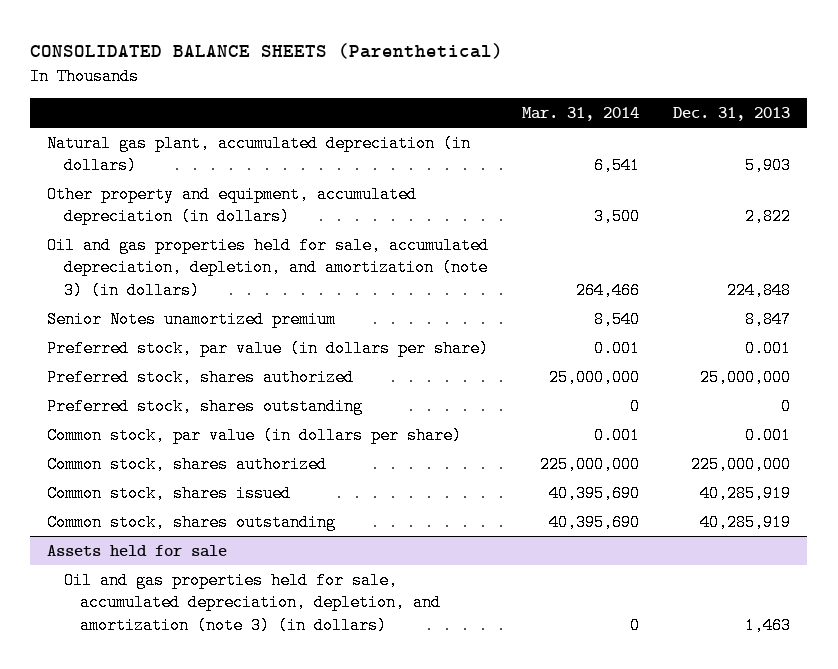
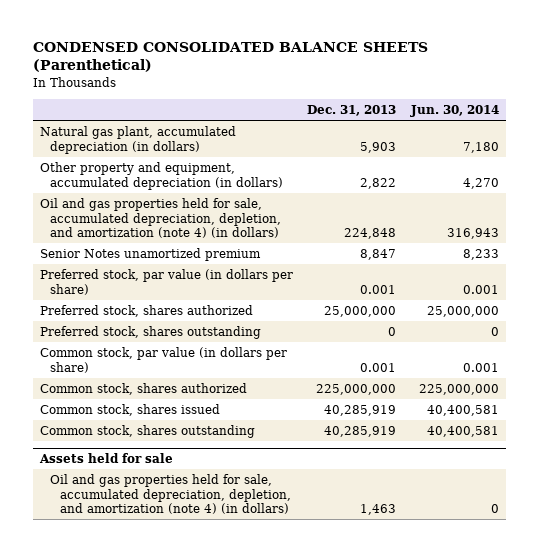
- CONSOLIDATED BALANCE SHEETS (Parenthetical)
+ CONDENSED CONSOLIDATED BALANCE SHEETS (Parenthetical)
- | Mar. 31, 2014 | Dec. 31, 2013
+ | Dec. 31, 2013 | Jun. 30, 2014
- Oil and gas properties held for sale, accumulated depreciation, depletion, and amortization (note 3) (in dollars) | 264,466 | 224,848
+ Oil and gas properties held for sale, accumulated depreciation, depletion, and amortization (note 4) (in dollars) | 224,848 | 316,943
@ Assets held for sale
- Oil and gas properties held for sale, accumulated depreciation, depletion, and amortization (note 3) (in dollars) | 0 | 1,463
+ Oil and gas properties held for sale, accumulated depreciation, depletion, and amortization (note 4) (in dollars) | 1,463 | 0

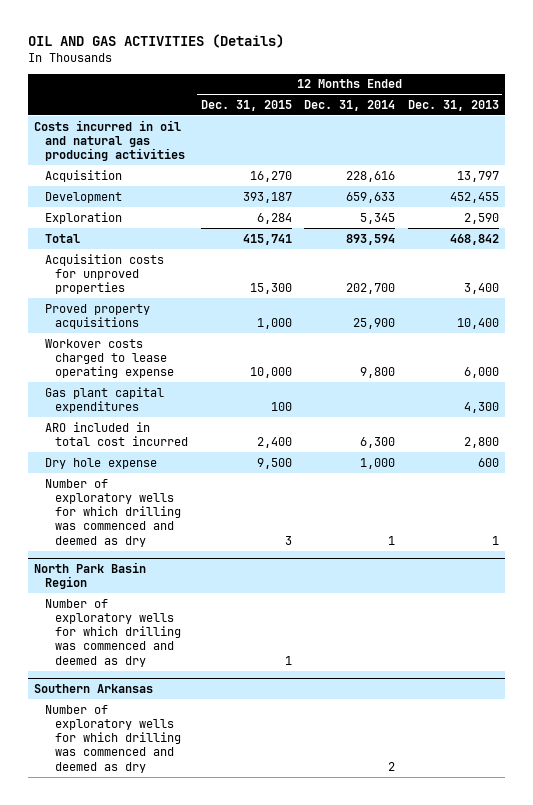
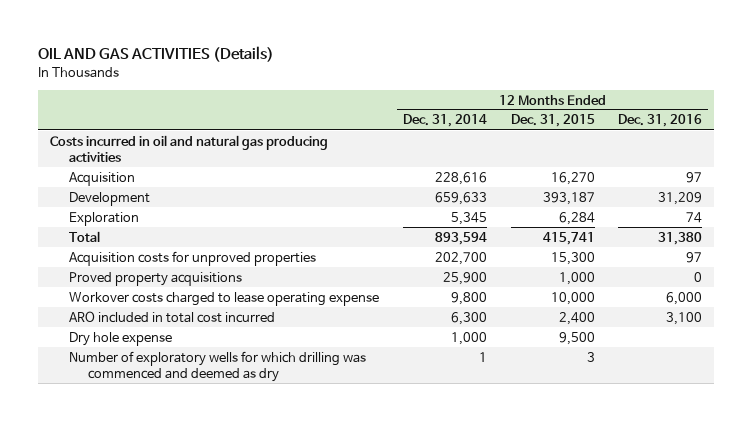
- | 12 Months Ended Dec. 31, 2015 | 12 Months Ended Dec. 31, 2014 | 12 Months Ended Dec. 31, 2013
+ | 12 Months Ended Dec. 31, 2014 | 12 Months Ended Dec. 31, 2015 | 12 Months Ended Dec. 31, 2016
- Gas plant capital expenditures | 100 | | 4,300
- North Park Basin Region
- Number of exploratory wells for which drilling was commenced and deemed as dry | 1 | |
- Southern Arkansas
- Number of exploratory wells for which drilling was commenced and deemed as dry | | 2 |

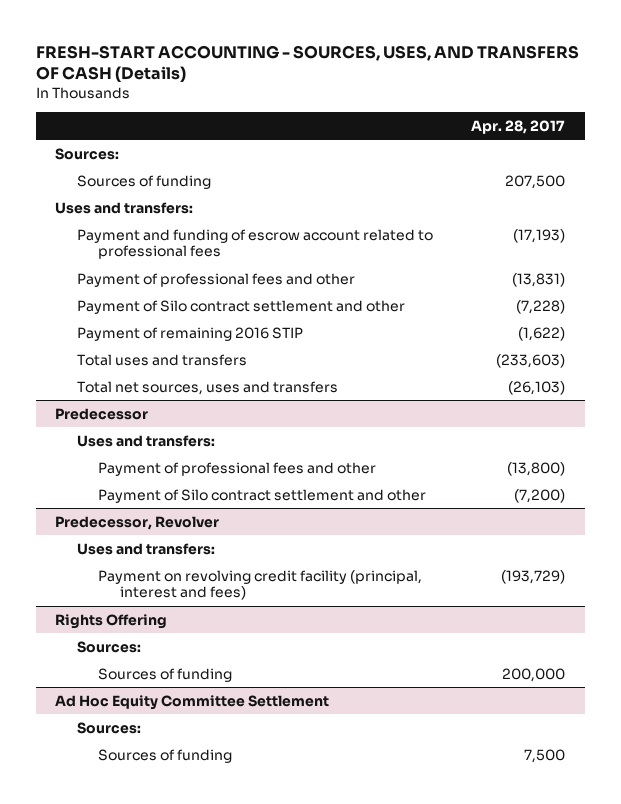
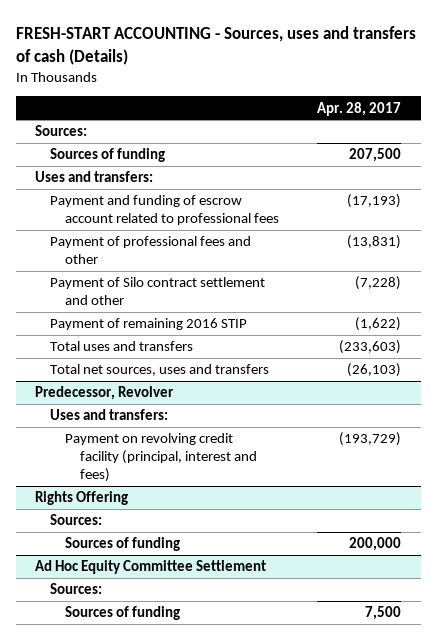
- FRESH-START ACCOUNTING - SOURCES, USES, AND TRANSFERS OF CASH (Details)
+ FRESH-START ACCOUNTING - Sources, uses and transfers of cash (Details)
- Predecessor
- Uses and transfers:
- Payment of professional fees and other | (13,800)
- Payment of Silo contract settlement and other | (7,200)

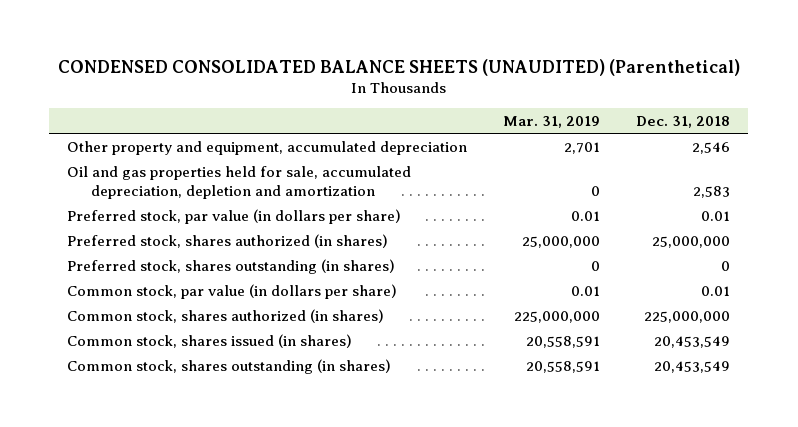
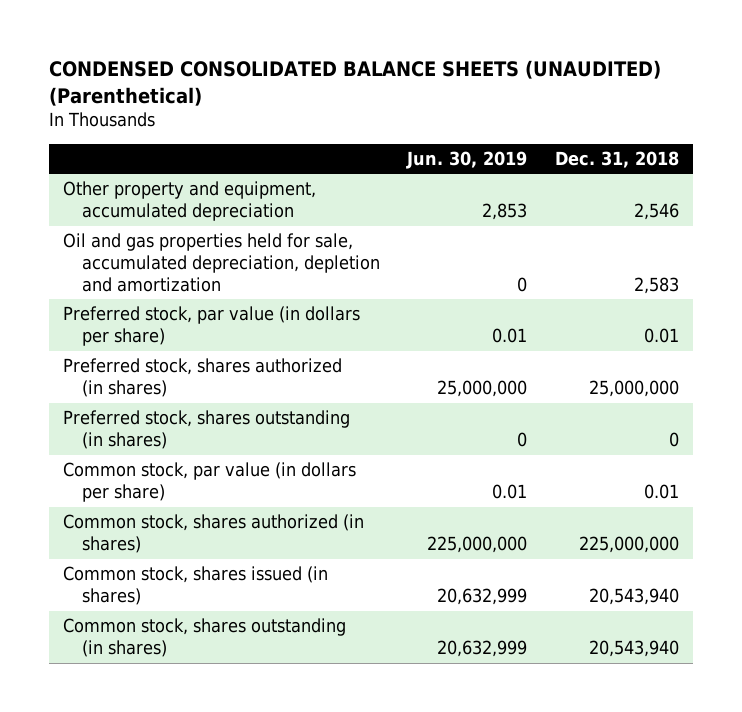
- | Mar. 31, 2019 | Dec. 31, 2018
+ | Jun. 30, 2019 | Dec. 31, 2018
- Common stock, shares issued (in shares) | 20,558,591 | 20,453,549
- Common stock, shares outstanding (in shares) | 20,558,591 | 20,453,549
+ Common stock, shares issued (in shares) | 20,632,999 | 20,543,940
+ Common stock, shares outstanding (in shares) | 20,632,999 | 20,543,940

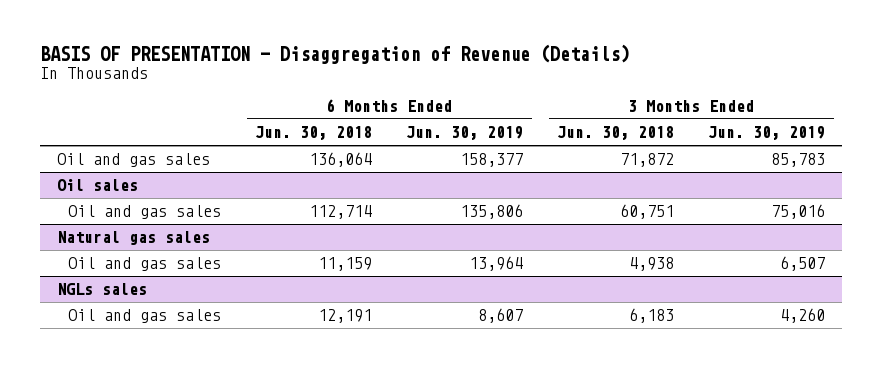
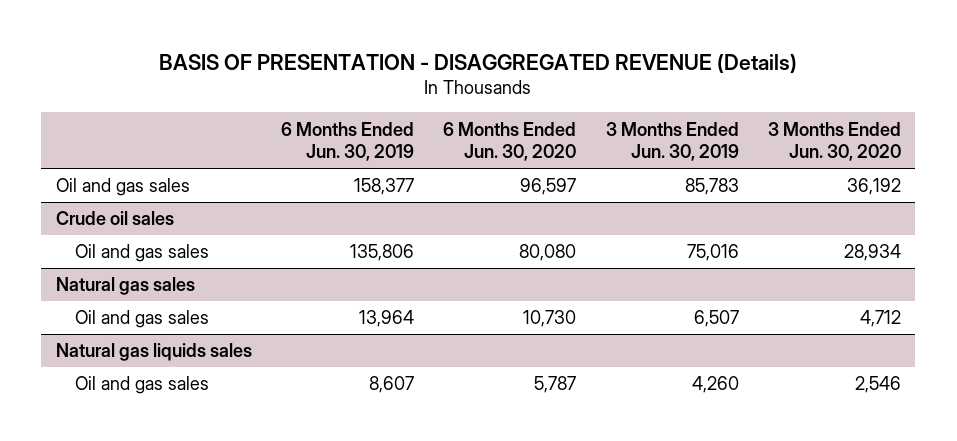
- BASIS OF PRESENTATION - Disaggregation of Revenue (Details)
+ BASIS OF PRESENTATION - DISAGGREGATED REVENUE (Details)
- | 6 Months Ended Jun. 30, 2018 | 6 Months Ended Jun. 30, 2019 | 3 Months Ended Jun. 30, 2018 | 3 Months Ended Jun. 30, 2019
+ | 6 Months Ended Jun. 30, 2019 | 6 Months Ended Jun. 30, 2020 | 3 Months Ended Jun. 30, 2019 | 3 Months Ended Jun. 30, 2020
- Oil sales
+ Crude oil sales
- NGLs sales
+ Natural gas liquids sales

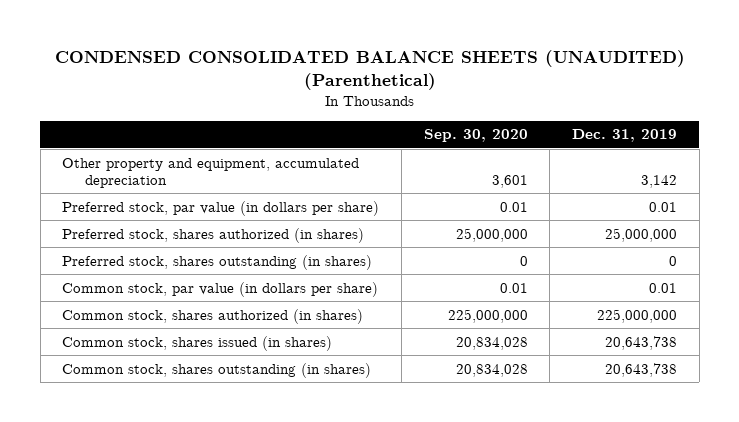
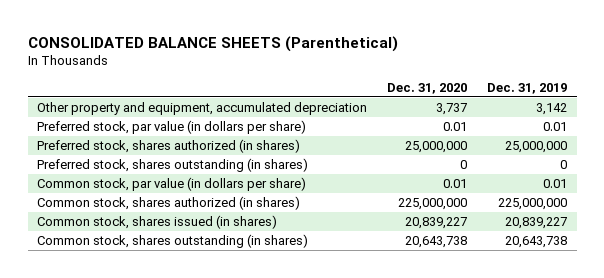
- CONDENSED CONSOLIDATED BALANCE SHEETS (UNAUDITED) (Parenthetical)
+ CONSOLIDATED BALANCE SHEETS (Parenthetical)
- | Sep. 30, 2020 | Dec. 31, 2019
+ | Dec. 31, 2020 | Dec. 31, 2019
- Common stock, shares issued (in shares) | 20,834,028 | 20,643,738
+ Common stock, shares issued (in shares) | 20,839,227 | 20,839,227

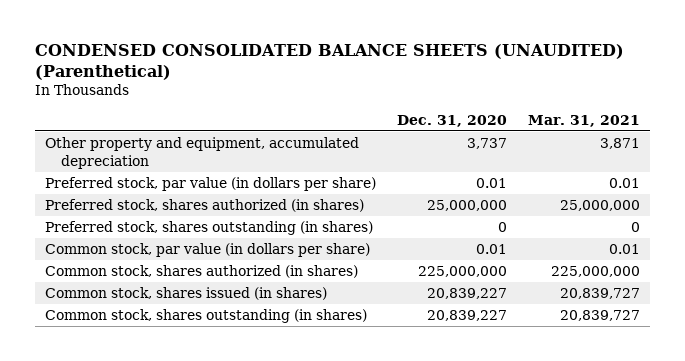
- CONSOLIDATED BALANCE SHEETS (Parenthetical)
+ CONDENSED CONSOLIDATED BALANCE SHEETS (UNAUDITED) (Parenthetical)
- | Dec. 31, 2020 | Dec. 31, 2019
+ | Dec. 31, 2020 | Mar. 31, 2021
- Common stock, shares outstanding (in shares) | 20,643,738 | 20,643,738
+ Common stock, shares outstanding (in shares) | 20,839,227 | 20,839,727

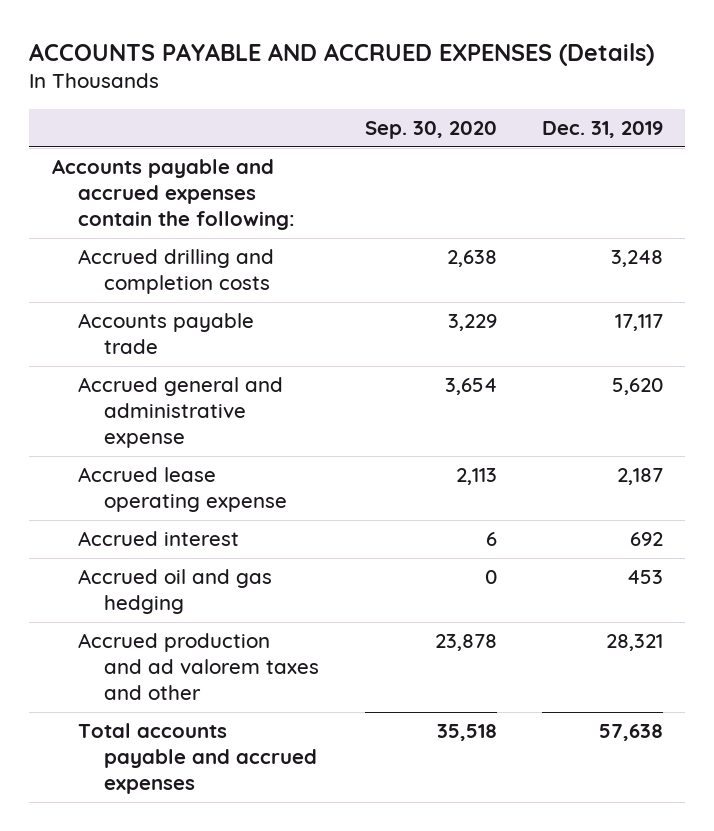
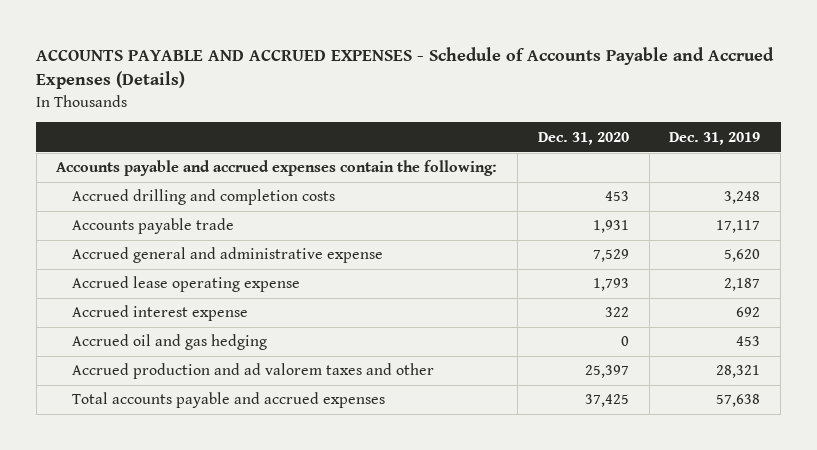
- ACCOUNTS PAYABLE AND ACCRUED EXPENSES (Details)
+ ACCOUNTS PAYABLE AND ACCRUED EXPENSES - Schedule of Accounts Payable and Accrued Expenses (Details)
- | Sep. 30, 2020 | Dec. 31, 2019
+ | Dec. 31, 2020 | Dec. 31, 2019
- Accrued interest | 6 | 692
+ Accrued interest expense | 322 | 692

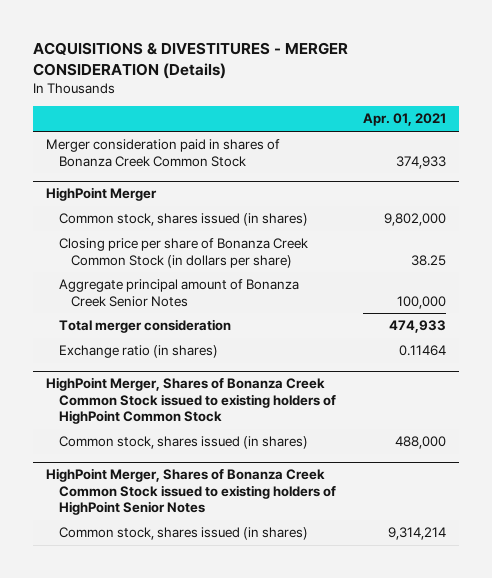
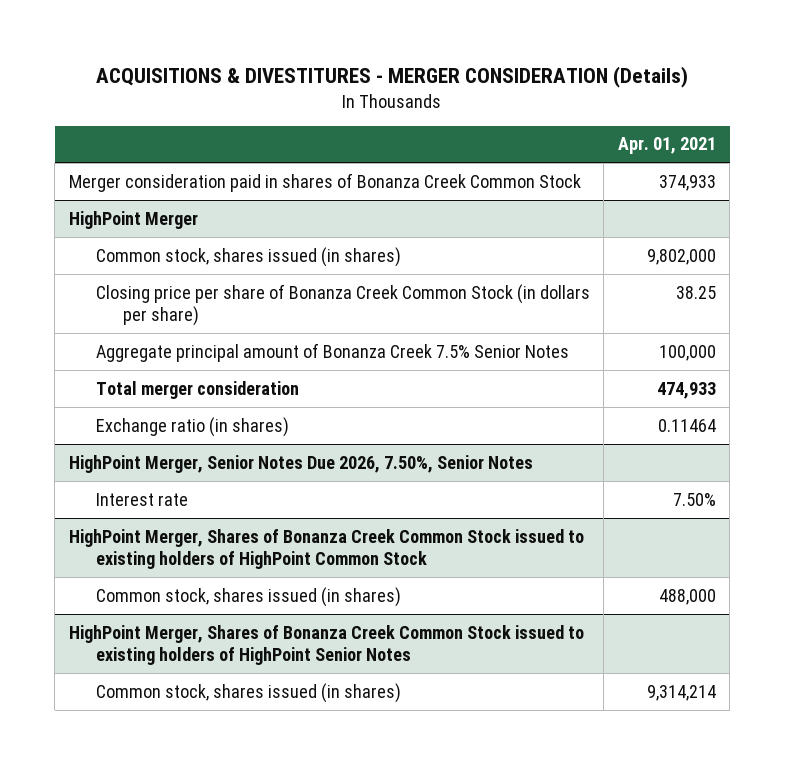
@ HighPoint Merger
- Aggregate principal amount of Bonanza Creek Senior Notes | 100,000
+ Aggregate principal amount of Bonanza Creek 7.5% Senior Notes | 100,000
+ HighPoint Merger, Senior Notes Due 2026, 7.50%, Senior Notes
+ Interest rate | 7.50%

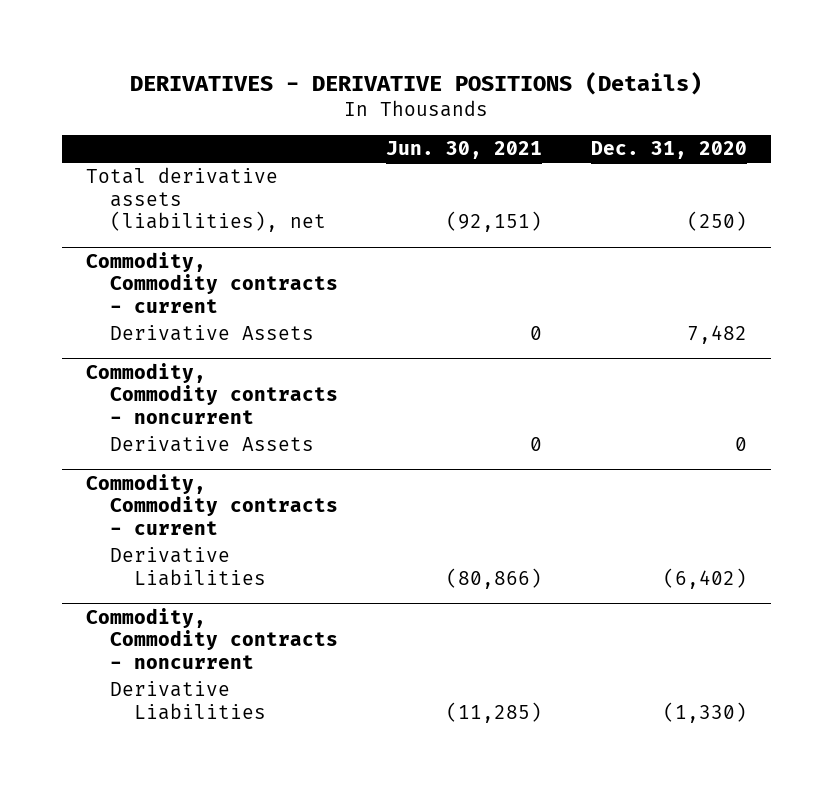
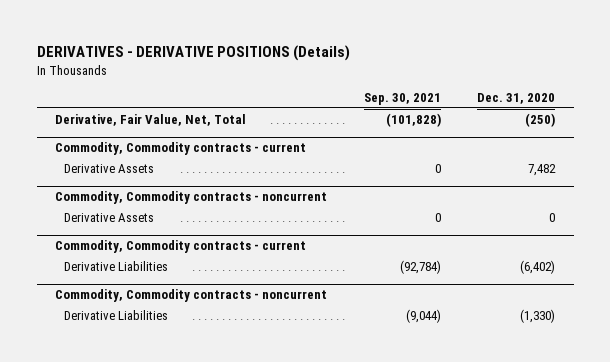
- | Jun. 30, 2021 | Dec. 31, 2020
+ | Sep. 30, 2021 | Dec. 31, 2020
- Total derivative assets (liabilities), net | (92,151) | (250)
+ Derivative, Fair Value, Net, Total | (101,828) | (250)

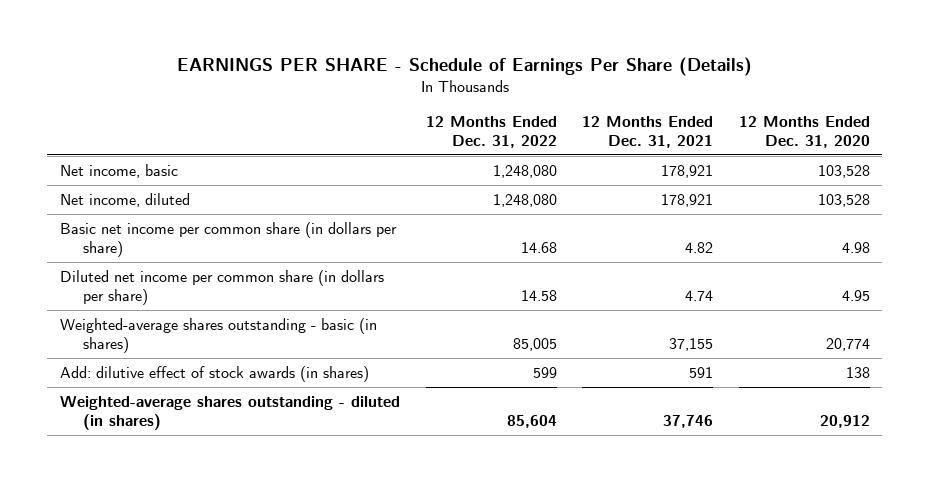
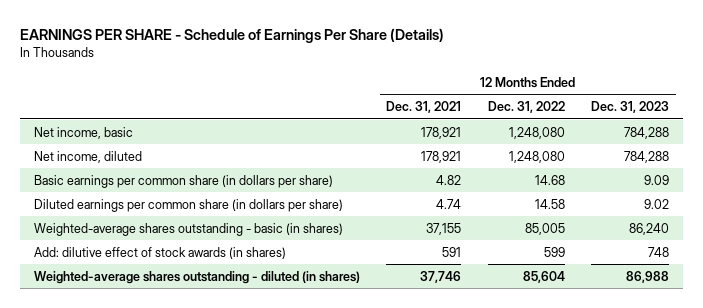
- | 12 Months Ended Dec. 31, 2022 | 12 Months Ended Dec. 31, 2021 | 12 Months Ended Dec. 31, 2020
+ | 12 Months Ended Dec. 31, 2021 | 12 Months Ended Dec. 31, 2022 | 12 Months Ended Dec. 31, 2023
- Basic net income per common share (in dollars per share) | 14.68 | 4.82 | 4.98
- Diluted net income per common share (in dollars per share) | 14.58 | 4.74 | 4.95
+ Basic earnings per common share (in dollars per share) | 4.82 | 14.68 | 9.09
+ Diluted earnings per common share (in dollars per share) | 4.74 | 14.58 | 9.02

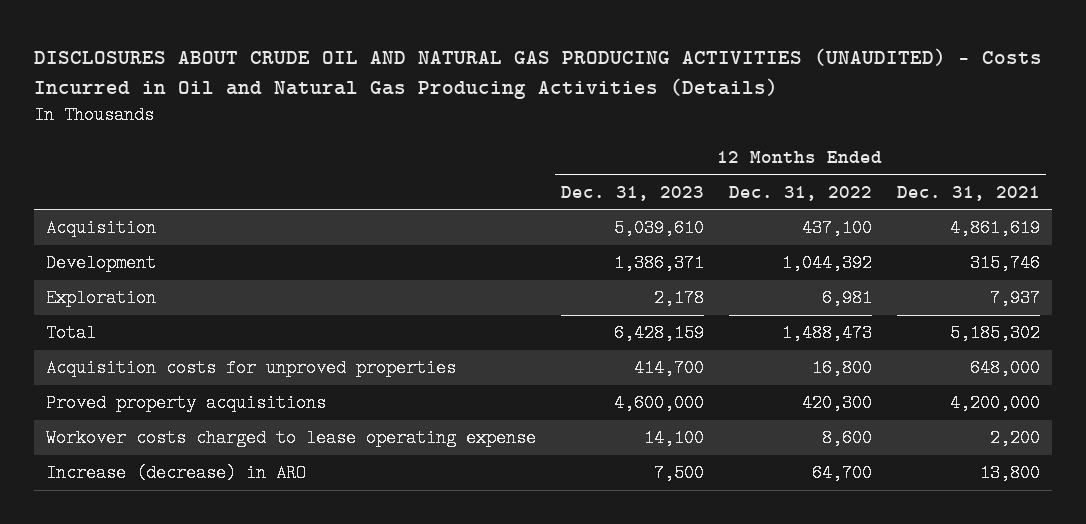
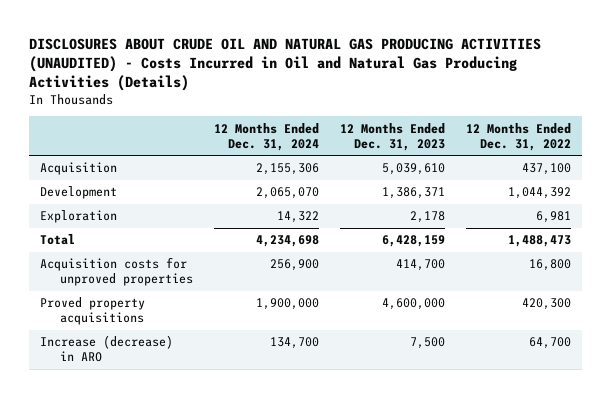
- | 12 Months Ended Dec. 31, 2023 | 12 Months Ended Dec. 31, 2022 | 12 Months Ended Dec. 31, 2021
+ | 12 Months Ended Dec. 31, 2024 | 12 Months Ended Dec. 31, 2023 | 12 Months Ended Dec. 31, 2022
- Workover costs charged to lease operating expense | 14,100 | 8,600 | 2,200

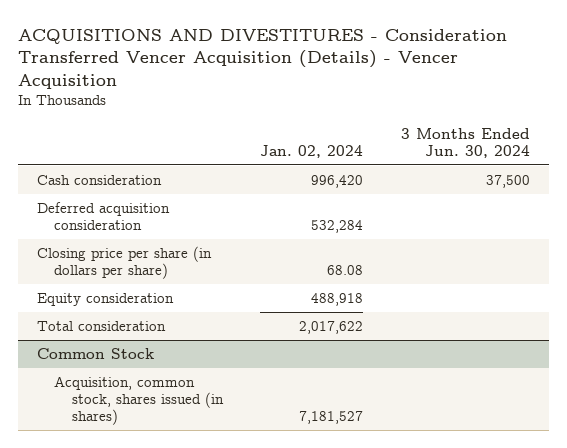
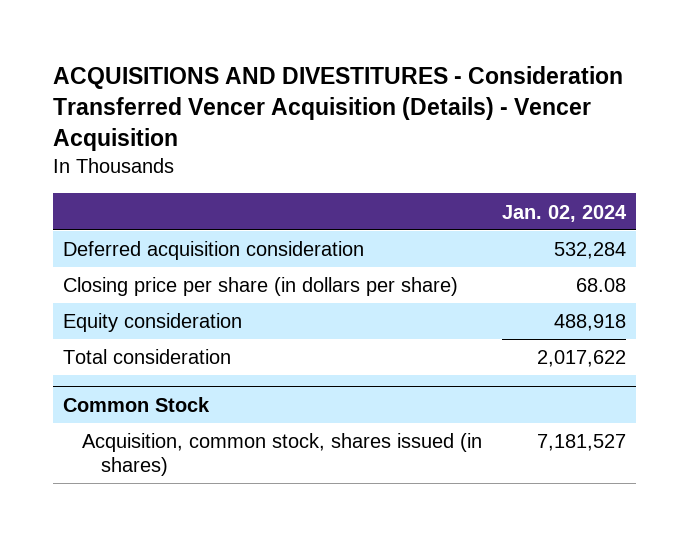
- | Jan. 02, 2024 | 3 Months Ended Jun. 30, 2024
+ | Jan. 02, 2024
- Cash consideration | 996,420 | 37,500

